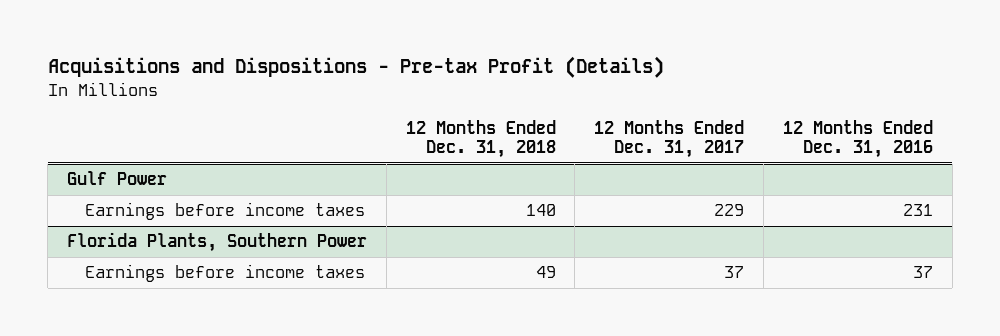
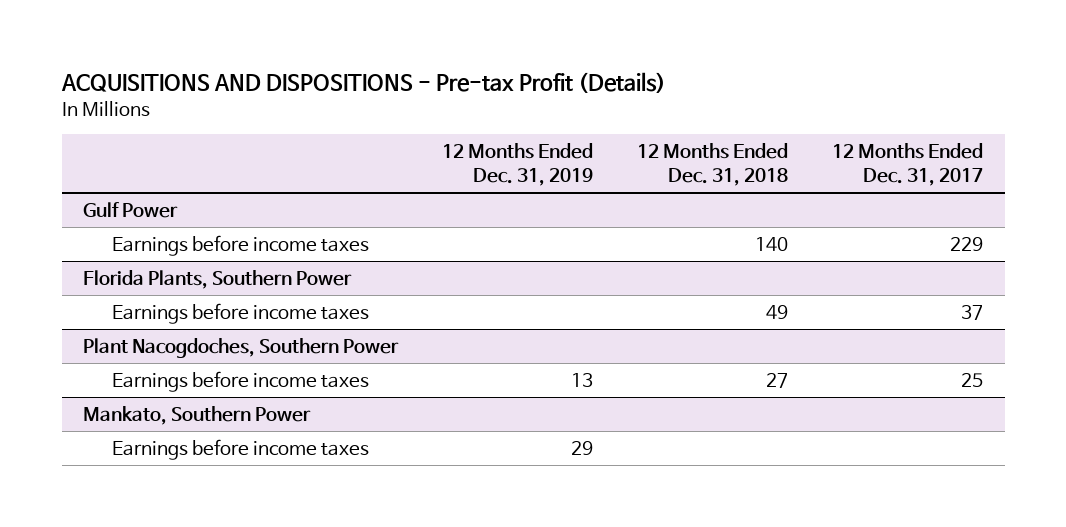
- Acquisitions and Dispositions - Pre-tax Profit (Details)
+ ACQUISITIONS AND DISPOSITIONS - Pre-tax Profit (Details)
- | 12 Months Ended Dec. 31, 2018 | 12 Months Ended Dec. 31, 2017 | 12 Months Ended Dec. 31, 2016
+ | 12 Months Ended Dec. 31, 2019 | 12 Months Ended Dec. 31, 2018 | 12 Months Ended Dec. 31, 2017
+ Plant Nacogdoches, Southern Power
+ Earnings before income taxes | 13 | 27 | 25
+ Mankato, Southern Power
+ Earnings before income taxes | 29 | |

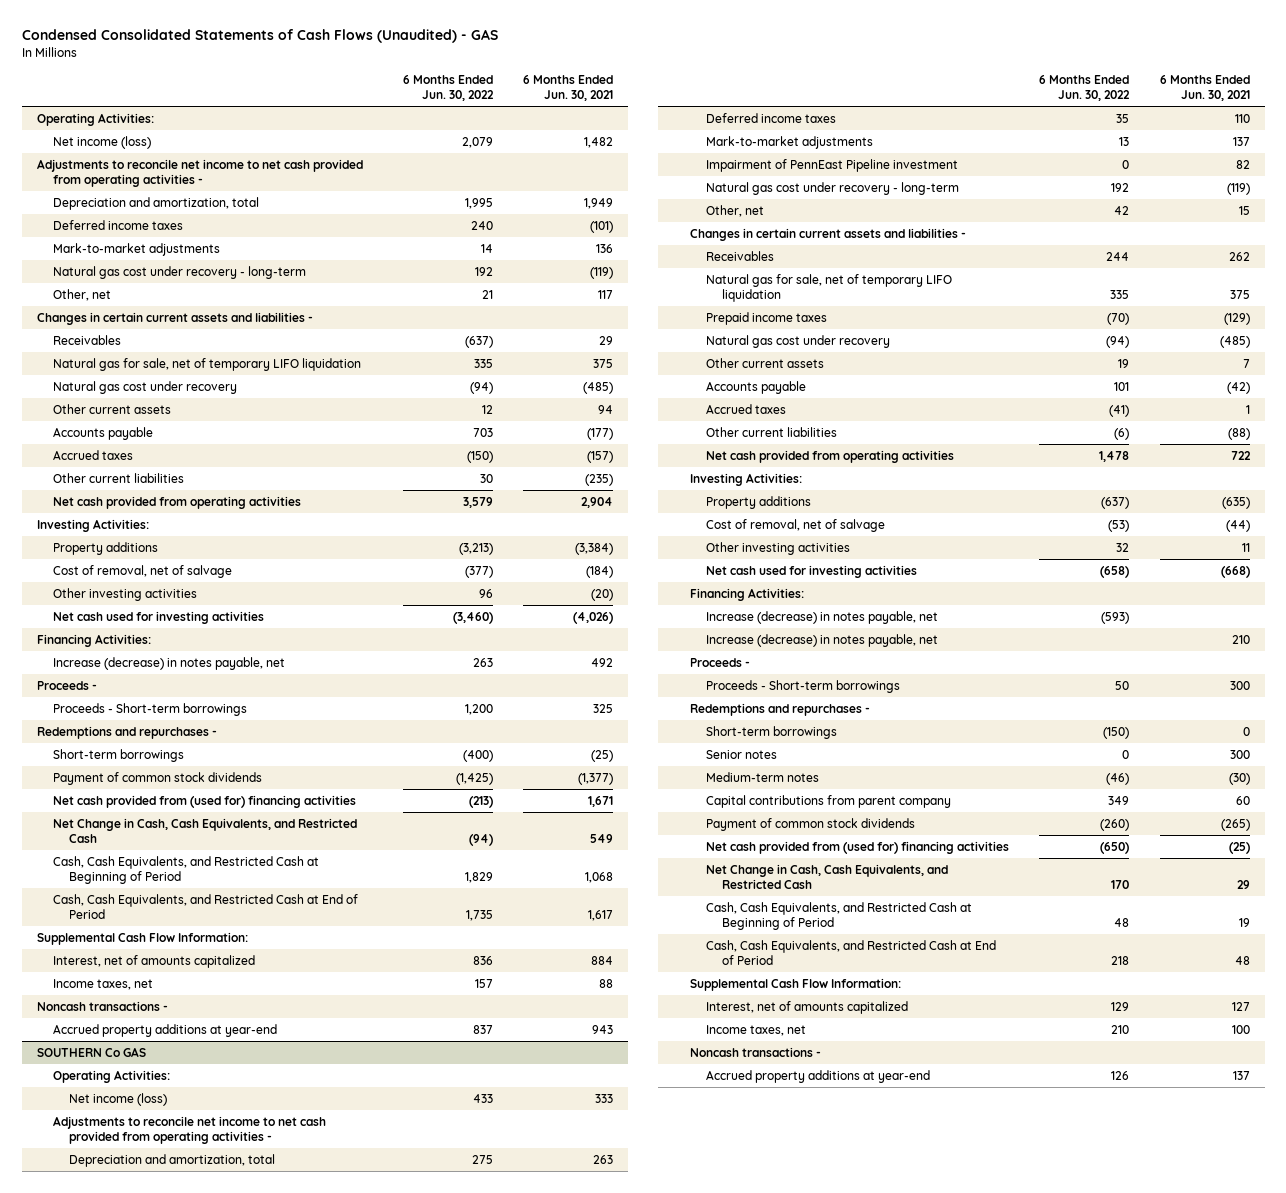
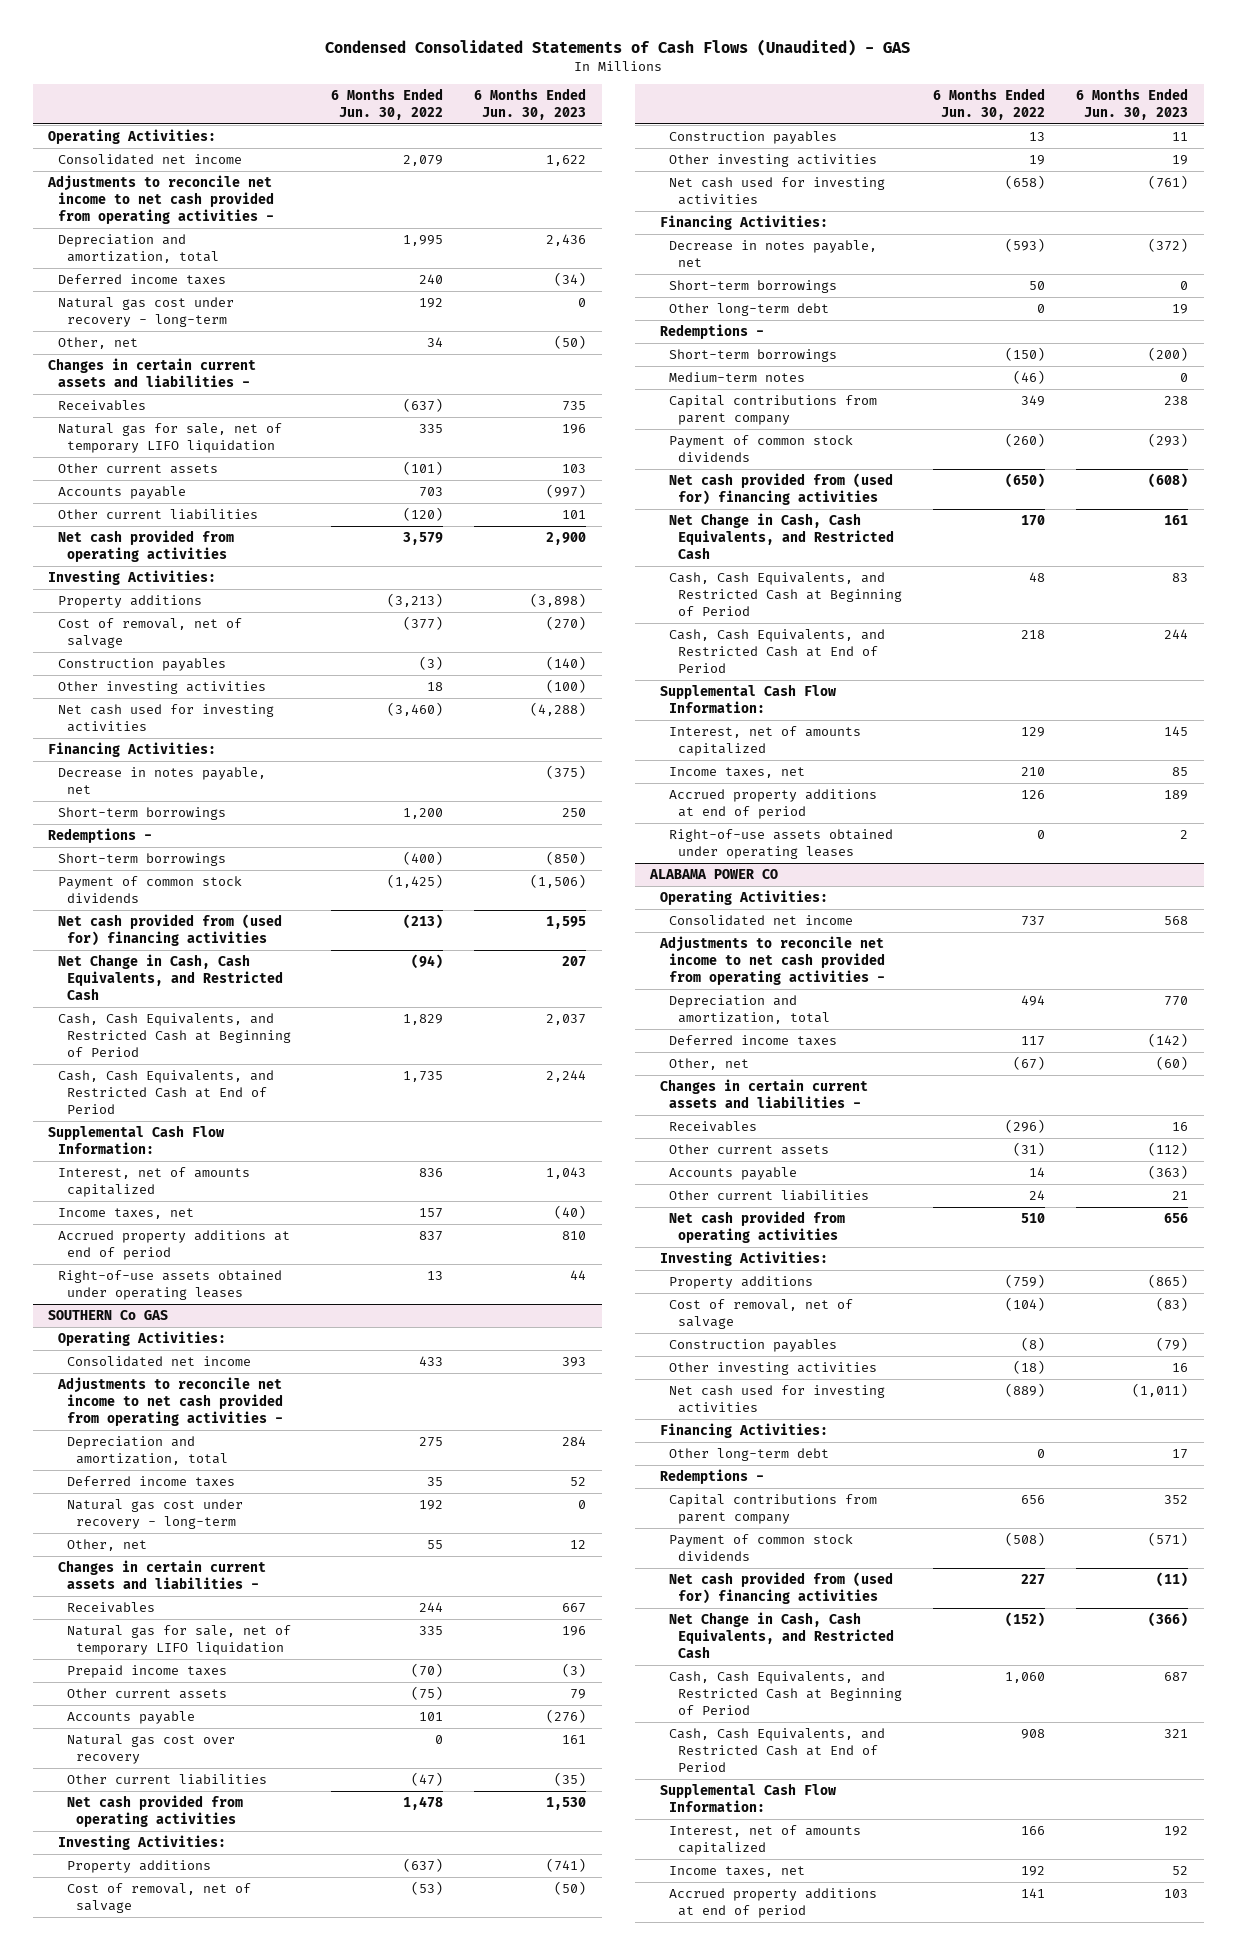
- | 6 Months Ended Jun. 30, 2022 | 6 Months Ended Jun. 30, 2021
+ | 6 Months Ended Jun. 30, 2022 | 6 Months Ended Jun. 30, 2023
- Net income (loss) | 2,079 | 1,482
+ Consolidated net income | 2,079 | 1,622
- Mark-to-market adjustments | 14 | 136
- Other, net | 21 | 117
+ Other, net | 34 | (50)
- Natural gas cost under recovery | (94) | (485)
- Other current assets | 12 | 94
+ Other current assets | (101) | 103
- Accrued taxes | (150) | (157)
- Other current liabilities | 30 | (235)
+ Other current liabilities | (120) | 101
- Other investing activities | 96 | (20)
+ Construction payables | (3) | (140)
+ Other investing activities | 18 | (100)
- Increase (decrease) in notes payable, net | 263 | 492
- Proceeds -
- Proceeds - Short-term borrowings | 1,200 | 325
- Redemptions and repurchases -
+ Decrease in notes payable, net | | (375)
+ Short-term borrowings | 1,200 | 250
+ Redemptions -
- Noncash transactions -
- Accrued property additions at year-end | 837 | 943
+ Accrued property additions at end of period | 837 | 810
+ Right-of-use assets obtained under operating leases | 13 | 44
@ SOUTHERN Co GAS
- Net income (loss) | 433 | 333
+ Consolidated net income | 433 | 393
- Mark-to-market adjustments | 13 | 137
- Impairment of PennEast Pipeline investment | 0 | 82
- Other, net | 42 | 15
+ Other, net | 55 | 12
- Natural gas cost under recovery | (94) | (485)
- Other current assets | 19 | 7
+ Other current assets | (75) | 79
- Accrued taxes | (41) | 1
- Other current liabilities | (6) | (88)
+ Natural gas cost over recovery | 0 | 161
+ Other current liabilities | (47) | (35)
- Other investing activities | 32 | 11
+ Construction payables | 13 | 11
+ Other investing activities | 19 | 19
- Increase (decrease) in notes payable, net | (593) |
- Increase (decrease) in notes payable, net | | 210
- Proceeds -
- Proceeds - Short-term borrowings | 50 | 300
- Redemptions and repurchases -
+ Decrease in notes payable, net | (593) | (372)
+ Short-term borrowings | 50 | 0
+ Other long-term debt | 0 | 19
+ Redemptions -
- Senior notes | 0 | 300
- Noncash transactions -
- Accrued property additions at year-end | 126 | 137
+ Accrued property additions at end of period | 126 | 189
+ Right-of-use assets obtained under operating leases | 0 | 2
+ ALABAMA POWER CO
+ Operating Activities:
+ Consolidated net income | 737 | 568
+ Adjustments to reconcile net income to net cash provided from operating activities -
+ Depreciation and amortization, total | 494 | 770
+ Deferred income taxes | 117 | (142)
+ Other, net | (67) | (60)
+ Changes in certain current assets and liabilities -
+ Receivables | (296) | 16
+ Other current assets | (31) | (112)
+ Accounts payable | 14 | (363)
+ Other current liabilities | 24 | 21
+ Net cash provided from operating activities | 510 | 656
+ Investing Activities:
+ Property additions | (759) | (865)
+ Cost of removal, net of salvage | (104) | (83)
+ Construction payables | (8) | (79)
+ Other investing activities | (18) | 16
+ Net cash used for investing activities | (889) | (1,011)
+ Financing Activities:
+ Other long-term debt | 0 | 17
+ Redemptions -
+ Capital contributions from parent company | 656 | 352
+ Payment of common stock dividends | (508) | (571)
+ Net cash provided from (used for) financing activities | 227 | (11)
+ Net Change in Cash, Cash Equivalents, and Restricted Cash | (152) | (366)
+ Cash, Cash Equivalents, and Restricted Cash at Beginning of Period | 1,060 | 687
+ Cash, Cash Equivalents, and Restricted Cash at End of Period | 908 | 321
+ Supplemental Cash Flow Information:
+ Interest, net of amounts capitalized | 166 | 192
+ Income taxes, net | 192 | 52
+ Accrued property additions at end of period | 141 | 103

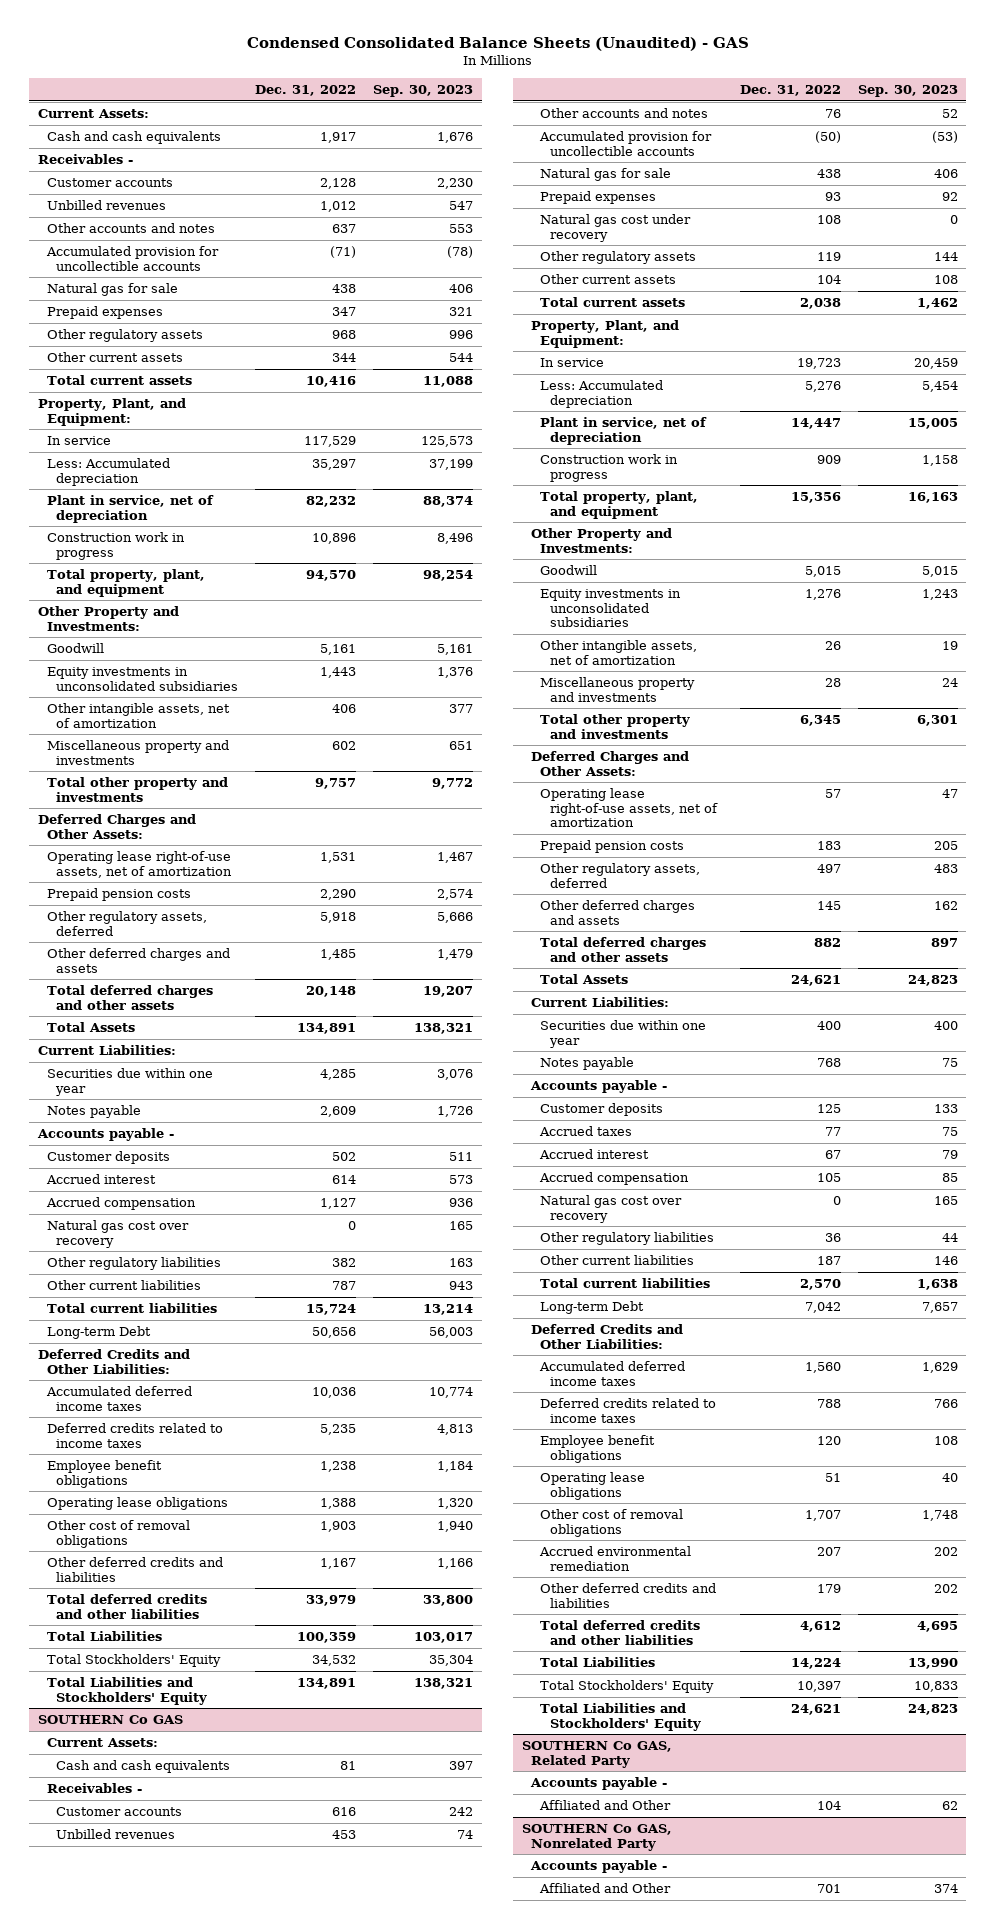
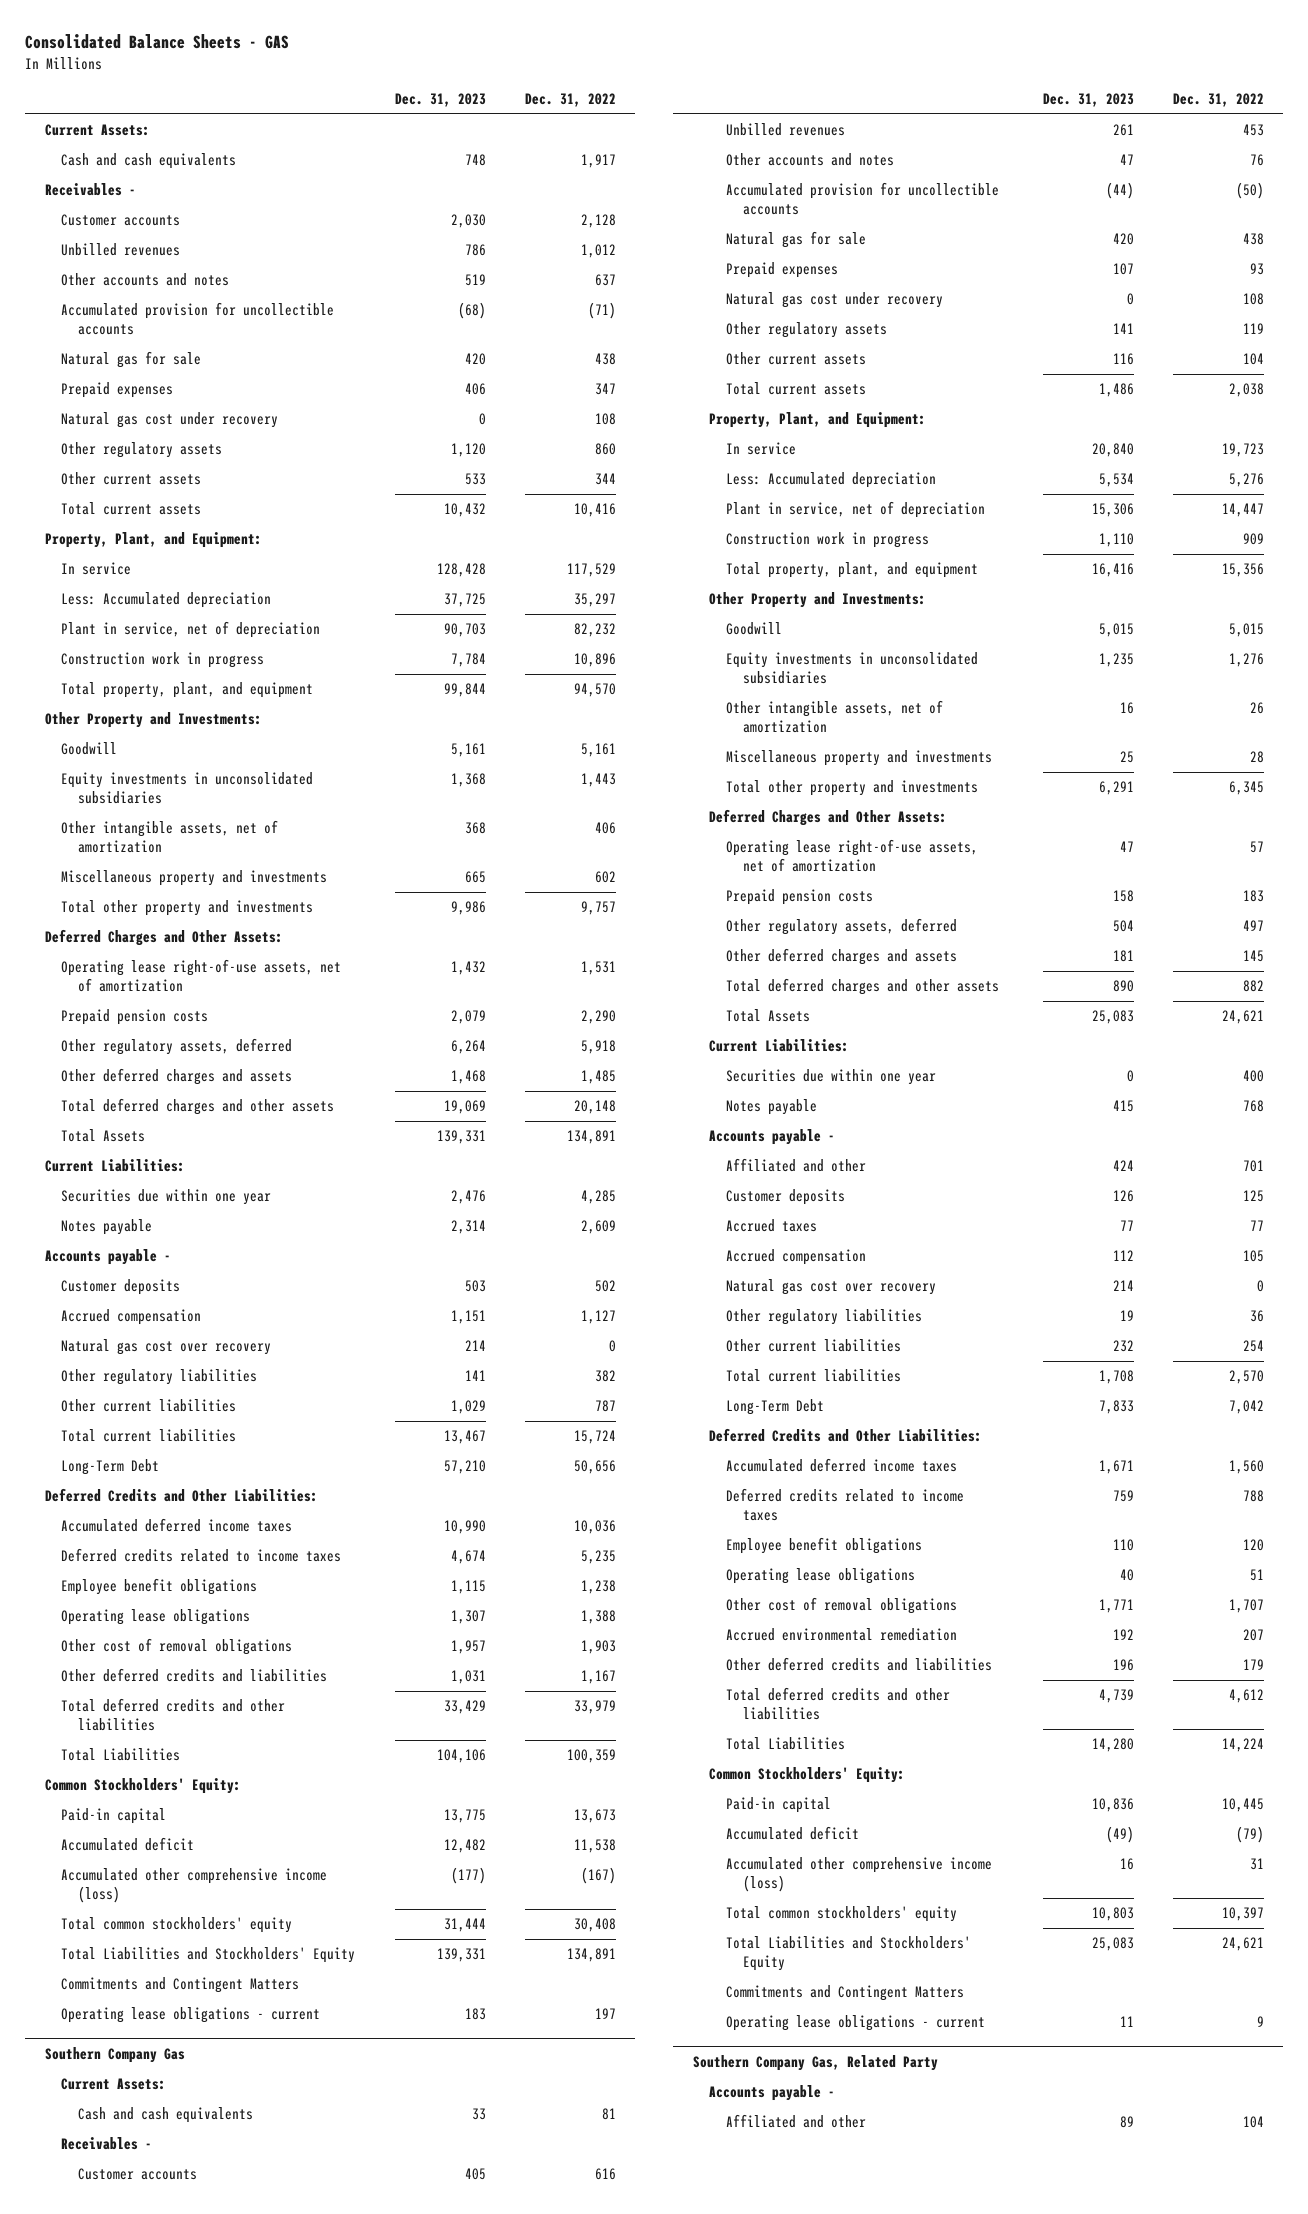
- Condensed Consolidated Balance Sheets (Unaudited) - GAS
+ Consolidated Balance Sheets - GAS
- | Dec. 31, 2022 | Sep. 30, 2023
+ | Dec. 31, 2023 | Dec. 31, 2022
- Other regulatory assets | 968 | 996
+ Natural gas cost under recovery | 0 | 108
+ Other regulatory assets | 1,120 | 860
- Accrued interest | 614 | 573
- Long-term Debt | 50,656 | 56,003
+ Long-Term Debt | 57,210 | 50,656
- Total Stockholders' Equity | 34,532 | 35,304
+ Common Stockholders' Equity:
+ Paid-in capital | 13,775 | 13,673
+ Accumulated deficit | 12,482 | 11,538
+ Accumulated other comprehensive income (loss) | (177) | (167)
+ Total common stockholders' equity | 31,444 | 30,408
- SOUTHERN Co GAS
+ Commitments and Contingent Matters
+ Operating lease obligations - current | 183 | 197
+ Southern Company Gas
+ Affiliated and other | 424 | 701
- Accrued interest | 67 | 79
- Other current liabilities | 187 | 146
+ Other current liabilities | 232 | 254
- Long-term Debt | 7,042 | 7,657
+ Long-Term Debt | 7,833 | 7,042
- Total Stockholders' Equity | 10,397 | 10,833
+ Common Stockholders' Equity:
+ Paid-in capital | 10,836 | 10,445
+ Accumulated deficit | (49) | (79)
+ Accumulated other comprehensive income (loss) | 16 | 31
+ Total common stockholders' equity | 10,803 | 10,397
- SOUTHERN Co GAS, Related Party
- Accounts payable -
- Affiliated and Other | 104 | 62
- SOUTHERN Co GAS, Nonrelated Party
+ Commitments and Contingent Matters
+ Operating lease obligations - current | 11 | 9
+ Southern Company Gas, Related Party
- Affiliated and Other | 701 | 374
+ Affiliated and other | 89 | 104

